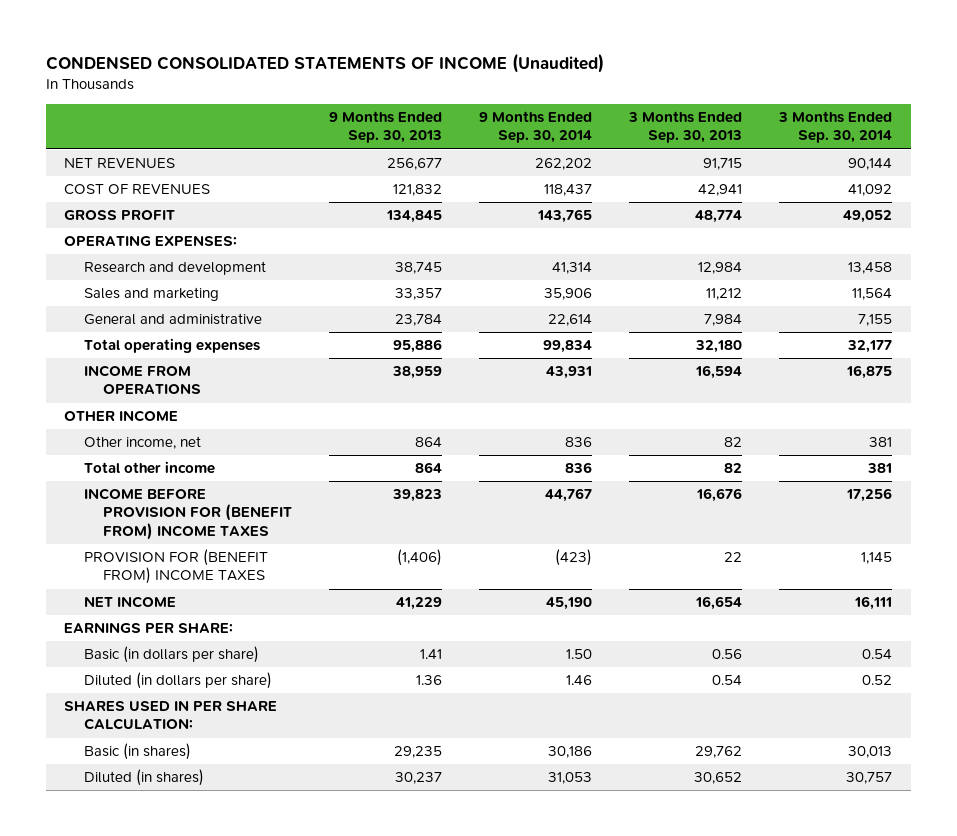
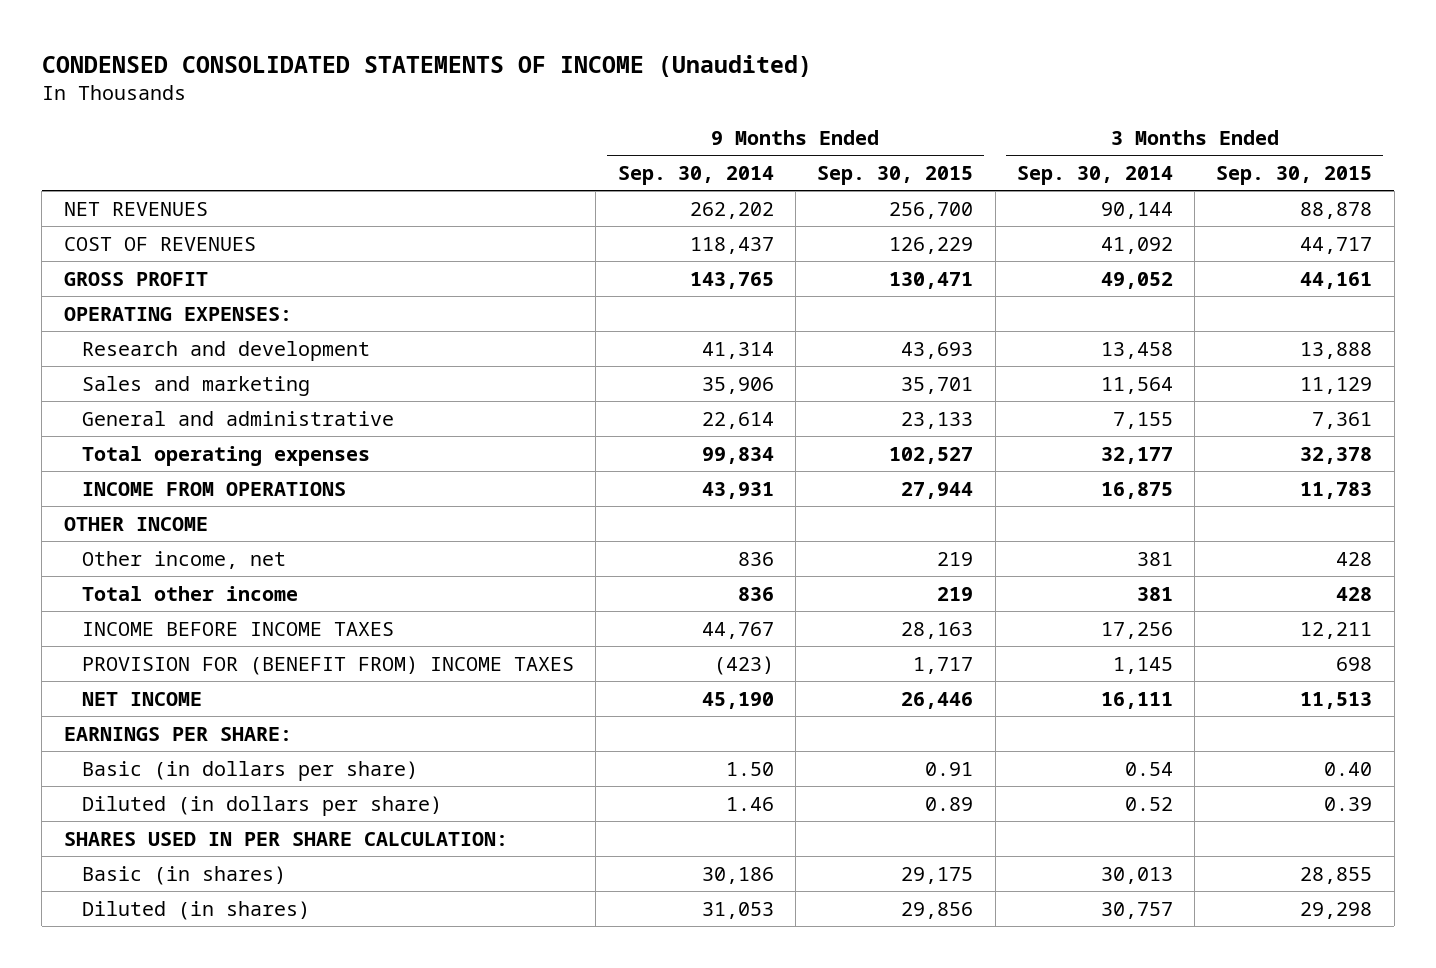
- | 9 Months Ended Sep. 30, 2013 | 9 Months Ended Sep. 30, 2014 | 3 Months Ended Sep. 30, 2013 | 3 Months Ended Sep. 30, 2014
+ | 9 Months Ended Sep. 30, 2014 | 9 Months Ended Sep. 30, 2015 | 3 Months Ended Sep. 30, 2014 | 3 Months Ended Sep. 30, 2015
- INCOME BEFORE PROVISION FOR (BENEFIT FROM) INCOME TAXES | 39,823 | 44,767 | 16,676 | 17,256
+ INCOME BEFORE INCOME TAXES | 44,767 | 28,163 | 17,256 | 12,211

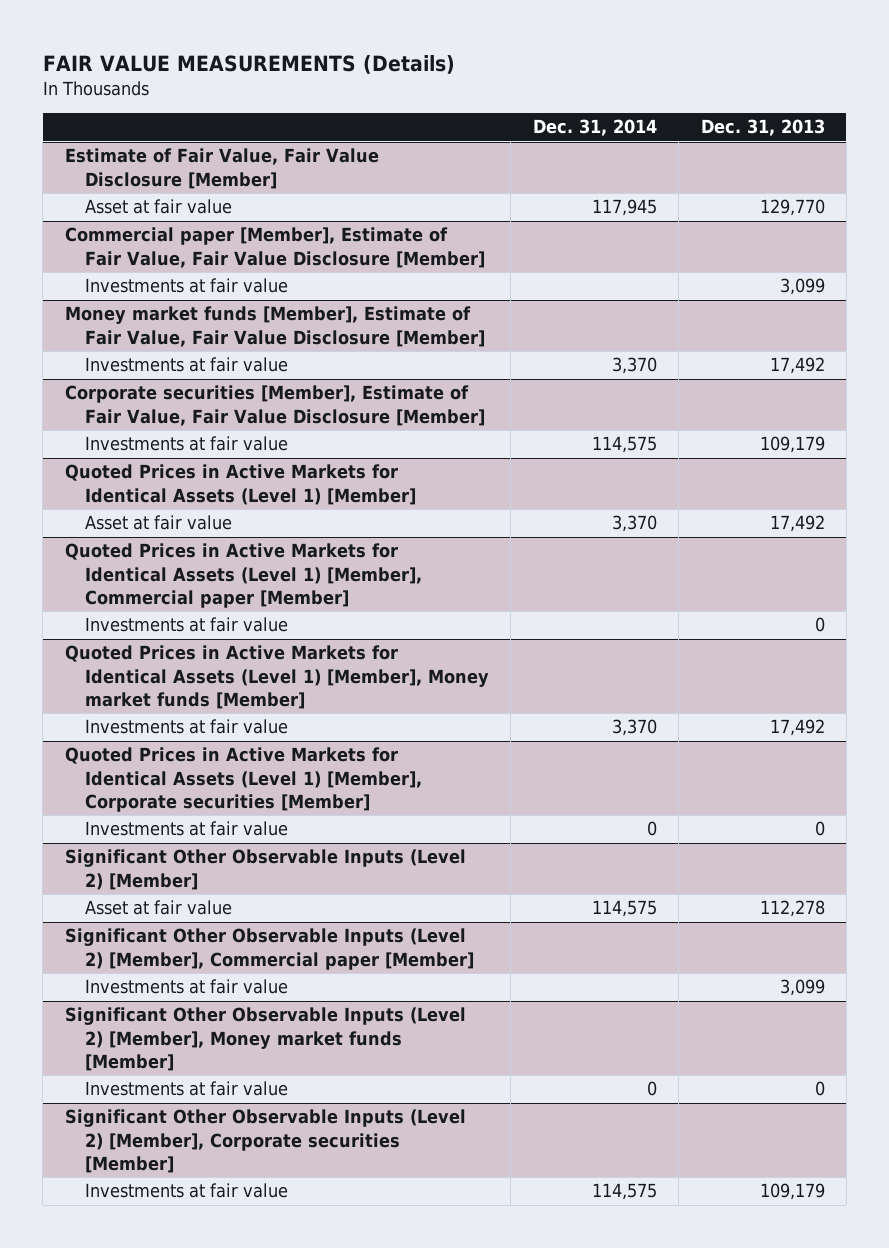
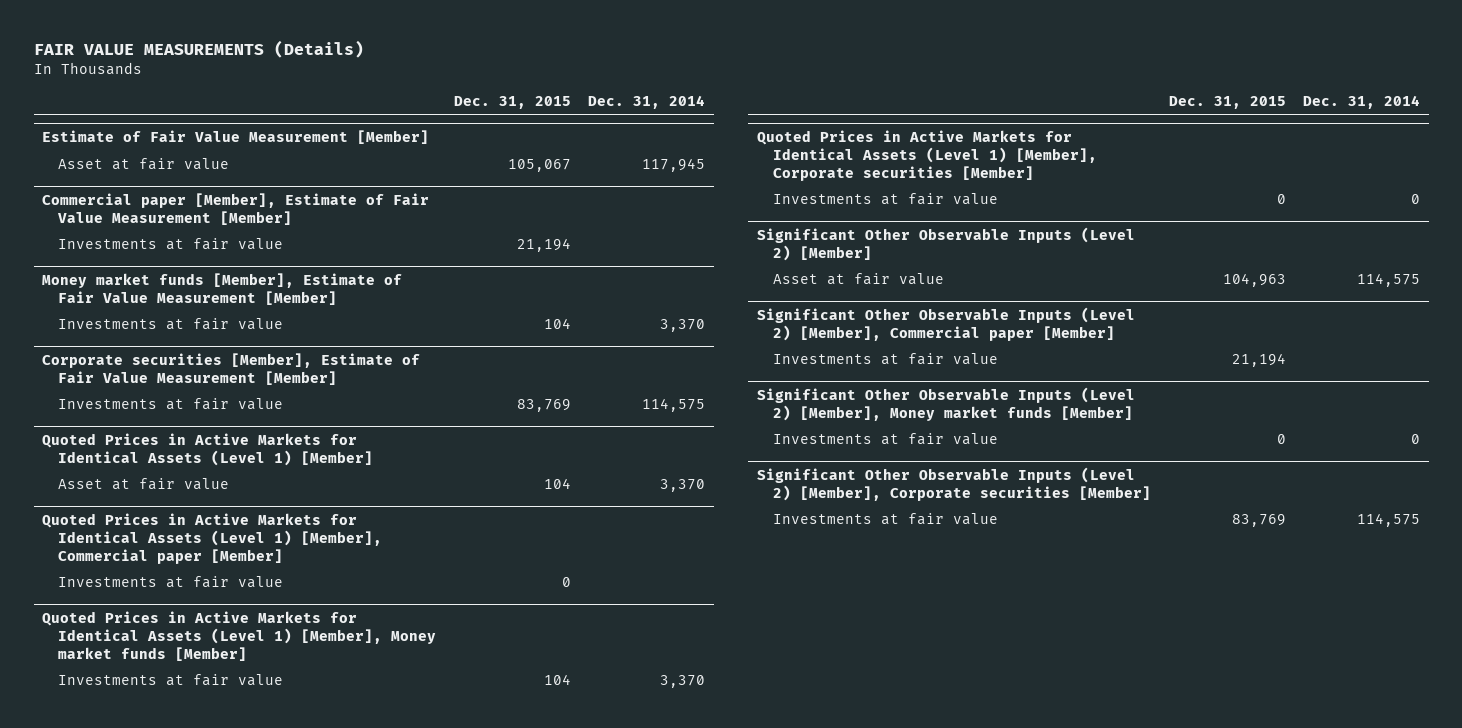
- | Dec. 31, 2014 | Dec. 31, 2013
+ | Dec. 31, 2015 | Dec. 31, 2014
- Estimate of Fair Value, Fair Value Disclosure [Member]
+ Estimate of Fair Value Measurement [Member]
- Commercial paper [Member], Estimate of Fair Value, Fair Value Disclosure [Member]
+ Commercial paper [Member], Estimate of Fair Value Measurement [Member]
- Money market funds [Member], Estimate of Fair Value, Fair Value Disclosure [Member]
+ Money market funds [Member], Estimate of Fair Value Measurement [Member]
- Corporate securities [Member], Estimate of Fair Value, Fair Value Disclosure [Member]
+ Corporate securities [Member], Estimate of Fair Value Measurement [Member]

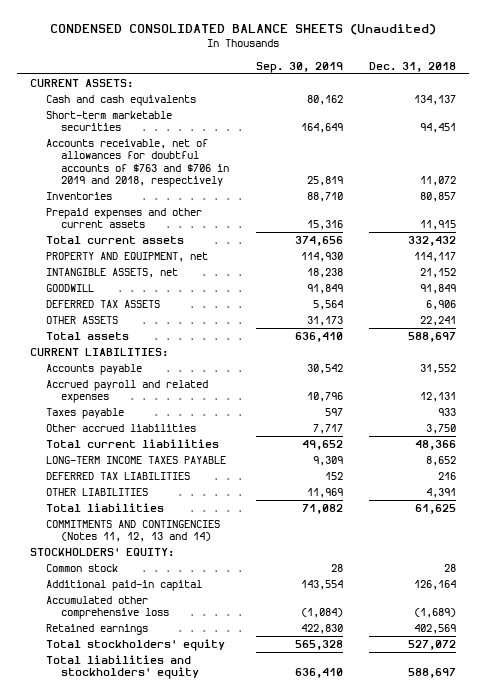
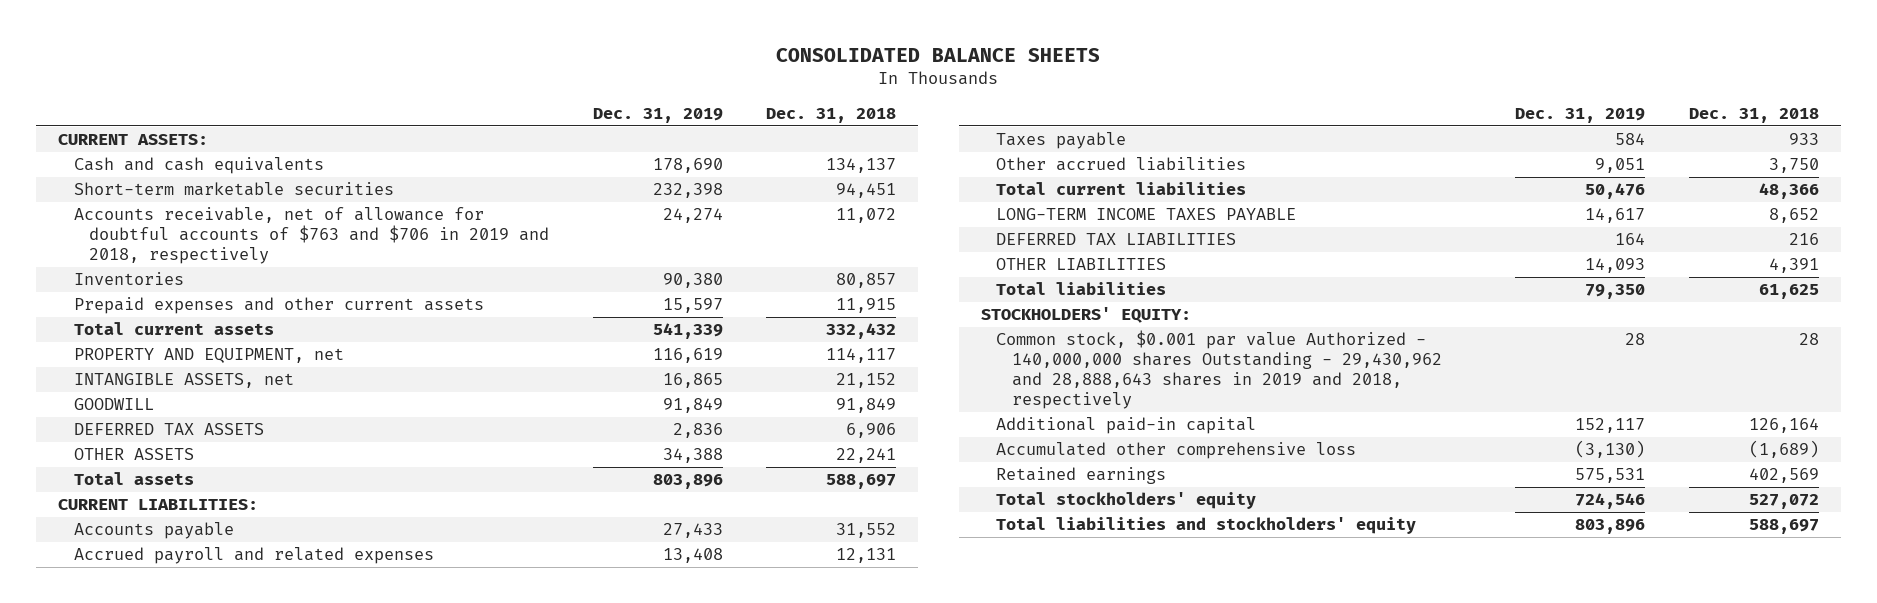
- CONDENSED CONSOLIDATED BALANCE SHEETS (Unaudited)
+ CONSOLIDATED BALANCE SHEETS
- | Sep. 30, 2019 | Dec. 31, 2018
+ | Dec. 31, 2019 | Dec. 31, 2018
- Accounts receivable, net of allowances for doubtful accounts of $763 and $706 in 2019 and 2018, respectively | 25,819 | 11,072
+ Accounts receivable, net of allowance for doubtful accounts of $763 and $706 in 2019 and 2018, respectively | 24,274 | 11,072
- COMMITMENTS AND CONTINGENCIES (Notes 11, 12, 13 and 14)
- Common stock | 28 | 28
+ Common stock, $0.001 par value Authorized - 140,000,000 shares Outstanding - 29,430,962 and 28,888,643 shares in 2019 and 2018, respectively | 28 | 28

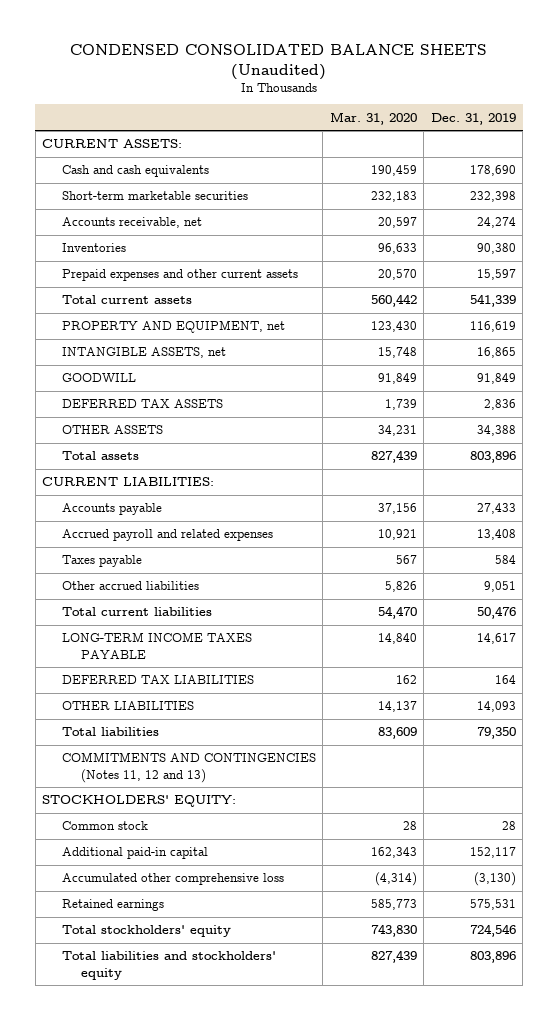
- CONSOLIDATED BALANCE SHEETS
+ CONDENSED CONSOLIDATED BALANCE SHEETS (Unaudited)
- | Dec. 31, 2019 | Dec. 31, 2018
+ | Mar. 31, 2020 | Dec. 31, 2019
- Accounts receivable, net of allowance for doubtful accounts of $763 and $706 in 2019 and 2018, respectively | 24,274 | 11,072
+ Accounts receivable, net | 20,597 | 24,274
+ COMMITMENTS AND CONTINGENCIES (Notes 11, 12 and 13)
- Common stock, $0.001 par value Authorized - 140,000,000 shares Outstanding - 29,430,962 and 28,888,643 shares in 2019 and 2018, respectively | 28 | 28
+ Common stock | 28 | 28

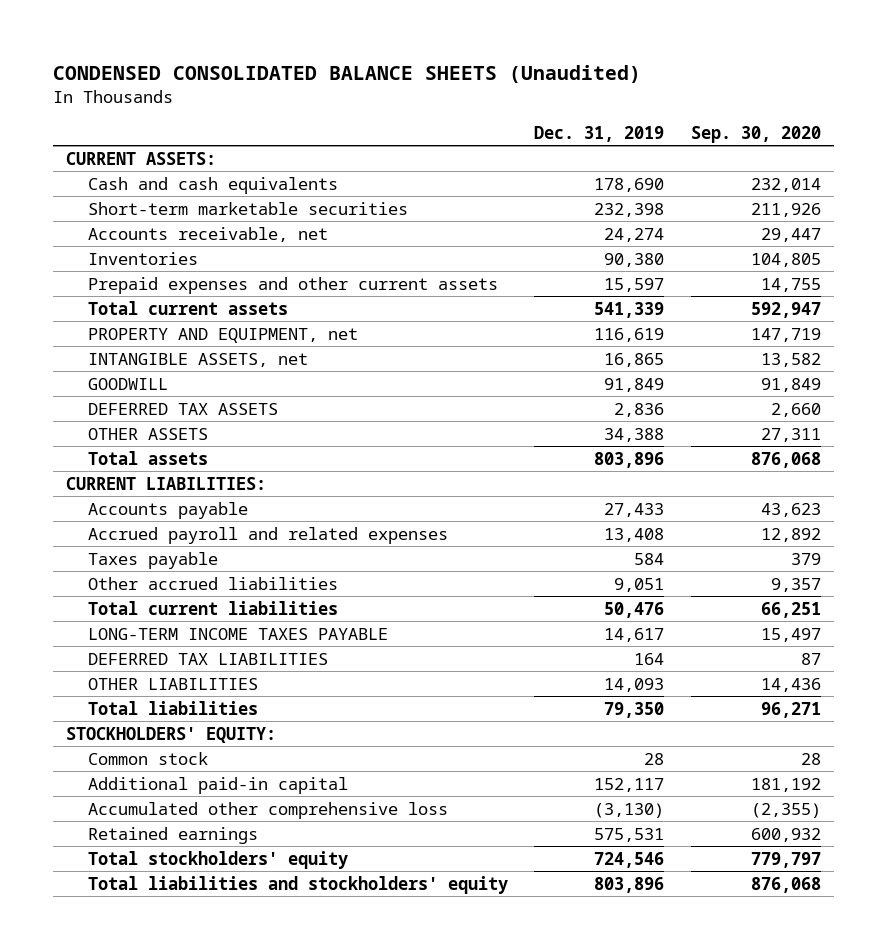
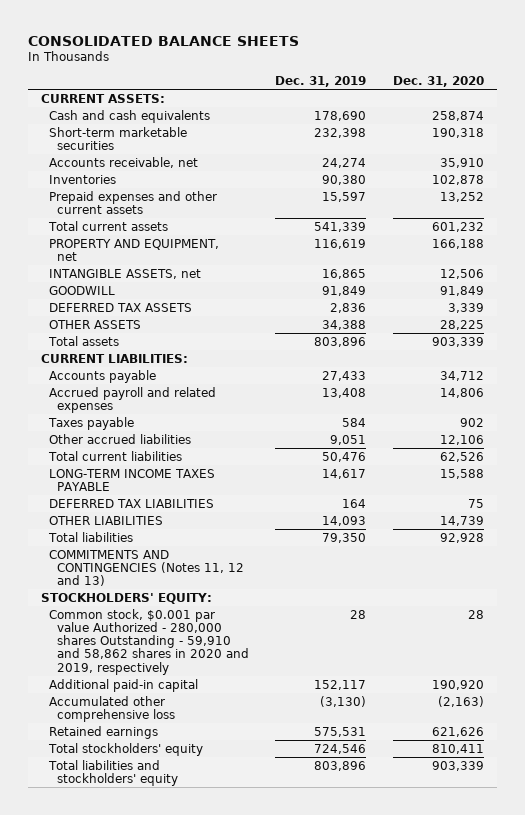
- CONDENSED CONSOLIDATED BALANCE SHEETS (Unaudited)
+ CONSOLIDATED BALANCE SHEETS
- | Dec. 31, 2019 | Sep. 30, 2020
+ | Dec. 31, 2019 | Dec. 31, 2020
+ COMMITMENTS AND CONTINGENCIES (Notes 11, 12 and 13)
- Common stock | 28 | 28
+ Common stock, $0.001 par value Authorized - 280,000 shares Outstanding - 59,910 and 58,862 shares in 2020 and 2019, respectively | 28 | 28

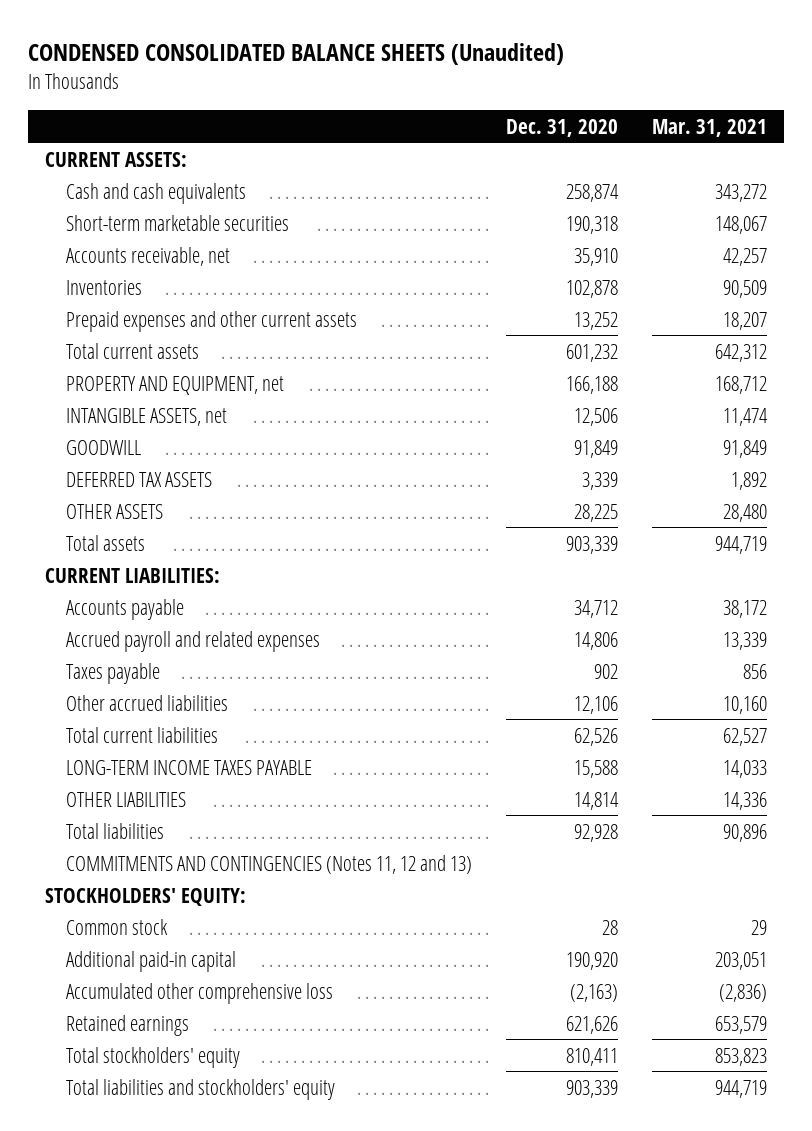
- CONSOLIDATED BALANCE SHEETS
+ CONDENSED CONSOLIDATED BALANCE SHEETS (Unaudited)
- | Dec. 31, 2019 | Dec. 31, 2020
+ | Dec. 31, 2020 | Mar. 31, 2021
- DEFERRED TAX LIABILITIES | 164 | 75
- OTHER LIABILITIES | 14,093 | 14,739
+ OTHER LIABILITIES | 14,814 | 14,336
- Common stock, $0.001 par value Authorized - 280,000 shares Outstanding - 59,910 and 58,862 shares in 2020 and 2019, respectively | 28 | 28
+ Common stock | 28 | 29

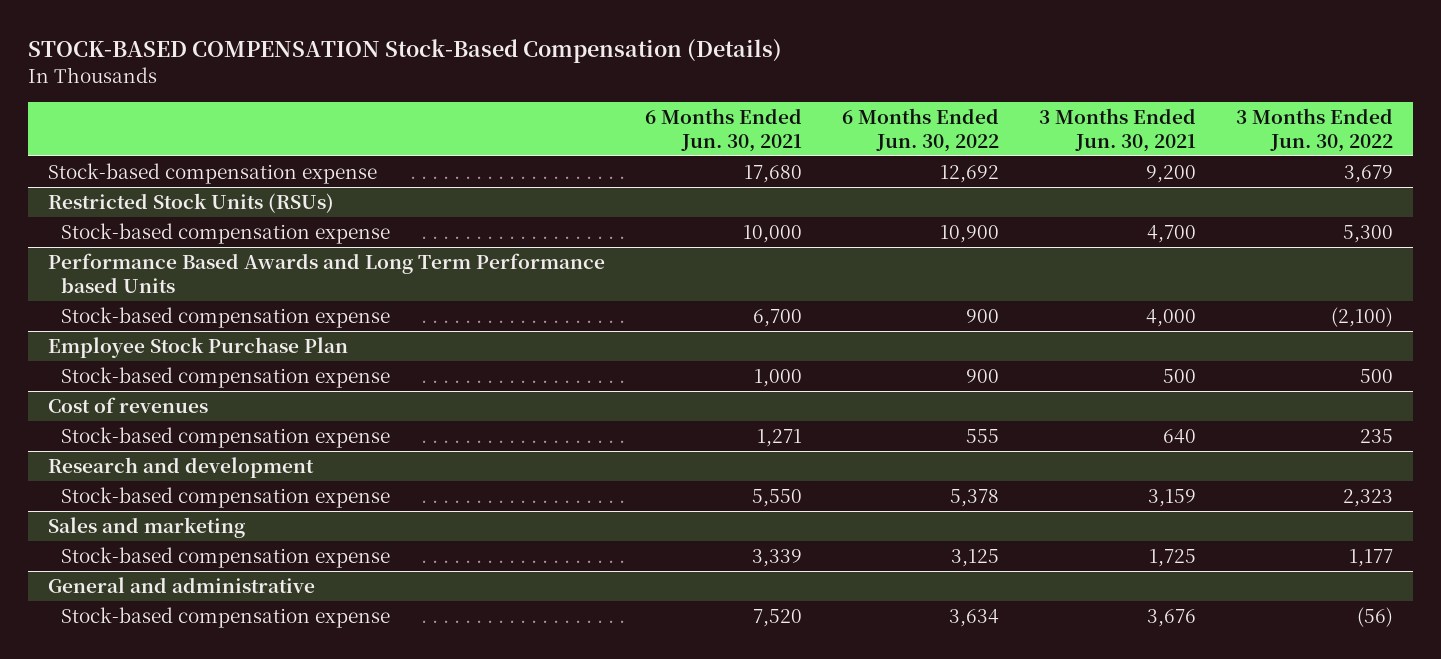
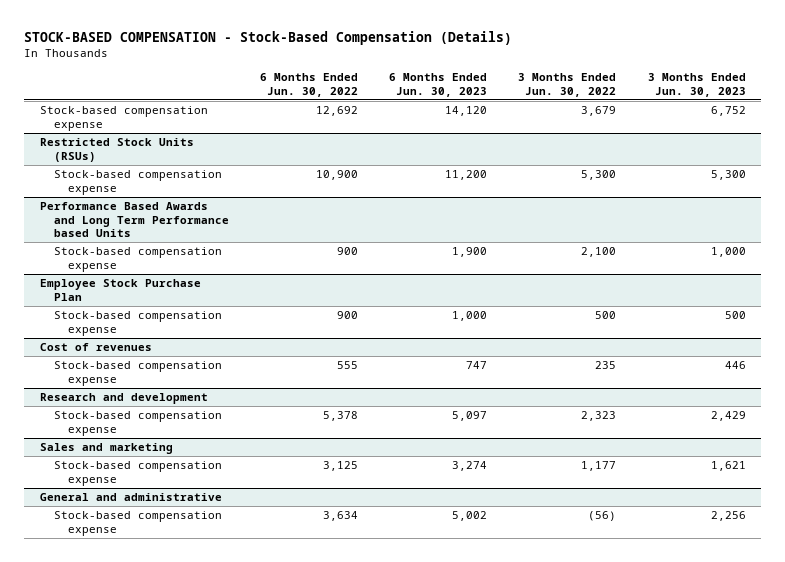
- STOCK-BASED COMPENSATION Stock-Based Compensation (Details)
+ STOCK-BASED COMPENSATION - Stock-Based Compensation (Details)
- | 6 Months Ended Jun. 30, 2021 | 6 Months Ended Jun. 30, 2022 | 3 Months Ended Jun. 30, 2021 | 3 Months Ended Jun. 30, 2022
+ | 6 Months Ended Jun. 30, 2022 | 6 Months Ended Jun. 30, 2023 | 3 Months Ended Jun. 30, 2022 | 3 Months Ended Jun. 30, 2023
@ Performance Based Awards and Long Term Performance based Units
- Stock-based compensation expense | 6,700 | 900 | 4,000 | (2,100)
+ Stock-based compensation expense | 900 | 1,900 | 2,100 | 1,000

